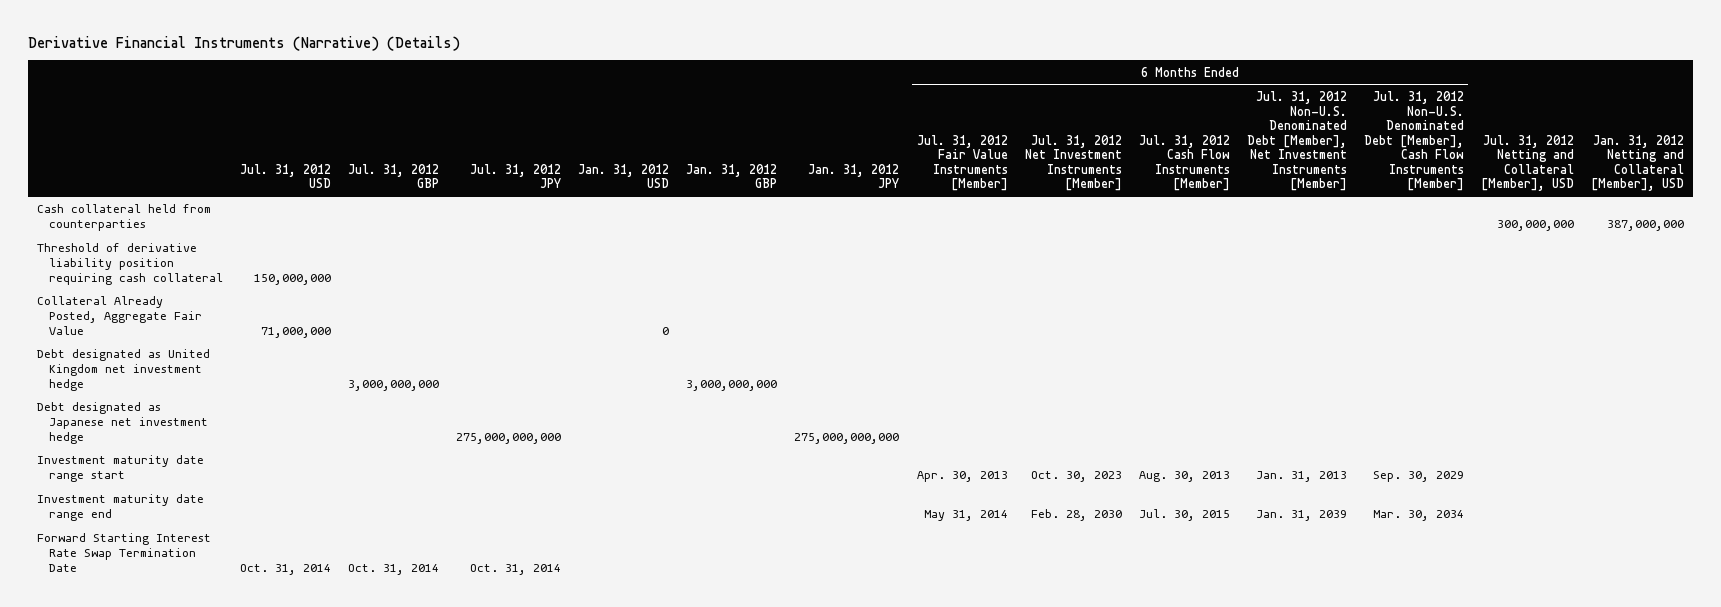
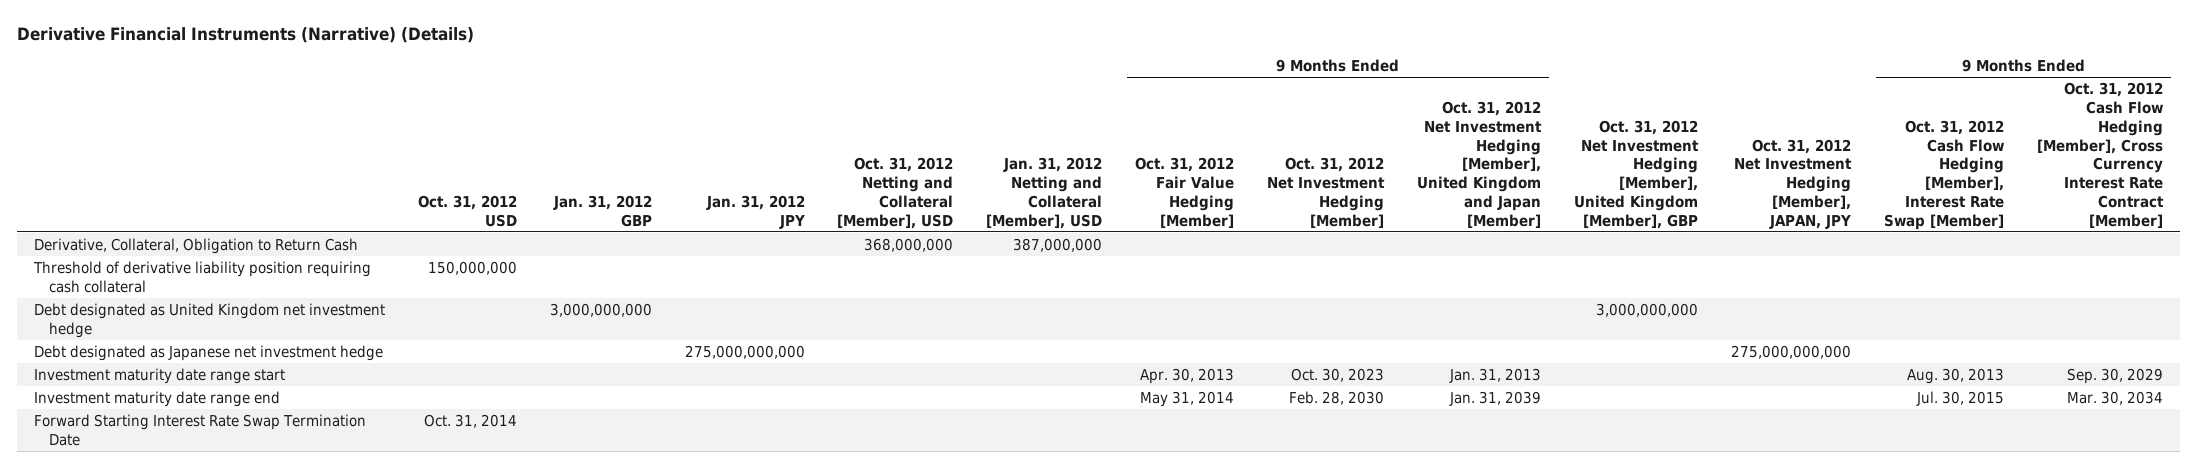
- | Jul. 31, 2012 USD | Jul. 31, 2012 GBP | Jul. 31, 2012 JPY | Jan. 31, 2012 USD | Jan. 31, 2012 GBP | Jan. 31, 2012 JPY | 6 Months Ended Jul. 31, 2012 Fair Value Instruments [Member] | 6 Months Ended Jul. 31, 2012 Net Investment Instruments [Member] | 6 Months Ended Jul. 31, 2012 Cash Flow Instruments [Member] | 6 Months Ended Jul. 31, 2012 Non-U.S. Denominated Debt [Member], Net Investment Instruments [Member] | 6 Months Ended Jul. 31, 2012 Non-U.S. Denominated Debt [Member], Cash Flow Instruments [Member] | Jul. 31, 2012 Netting and Collateral [Member], USD | Jan. 31, 2012 Netting and Collateral [Member], USD
+ | Oct. 31, 2012 USD | Jan. 31, 2012 GBP | Jan. 31, 2012 JPY | Oct. 31, 2012 Netting and Collateral [Member], USD | Jan. 31, 2012 Netting and Collateral [Member], USD | 9 Months Ended Oct. 31, 2012 Fair Value Hedging [Member] | 9 Months Ended Oct. 31, 2012 Net Investment Hedging [Member] | 9 Months Ended Oct. 31, 2012 Net Investment Hedging [Member], United Kingdom and Japan [Member] | Oct. 31, 2012 Net Investment Hedging [Member], United Kingdom [Member], GBP | Oct. 31, 2012 Net Investment Hedging [Member], JAPAN, JPY | 9 Months Ended Oct. 31, 2012 Cash Flow Hedging [Member], Interest Rate Swap [Member] | 9 Months Ended Oct. 31, 2012 Cash Flow Hedging [Member], Cross Currency Interest Rate Contract [Member]
- Cash collateral held from counterparties | | | | | | | | | | | | 300,000,000 | 387,000,000
+ Derivative, Collateral, Obligation to Return Cash | | | | 368,000,000 | 387,000,000 | | | | | | |
- Collateral Already Posted, Aggregate Fair Value | 71,000,000 | | | 0 | | | | | | | | |

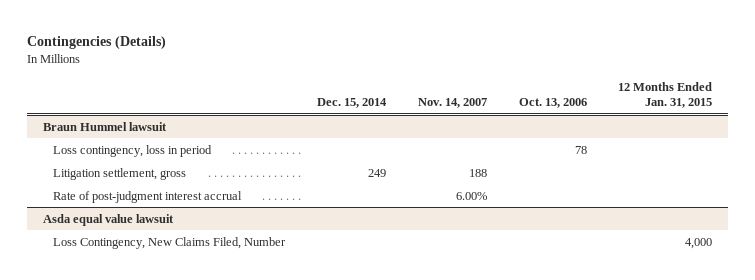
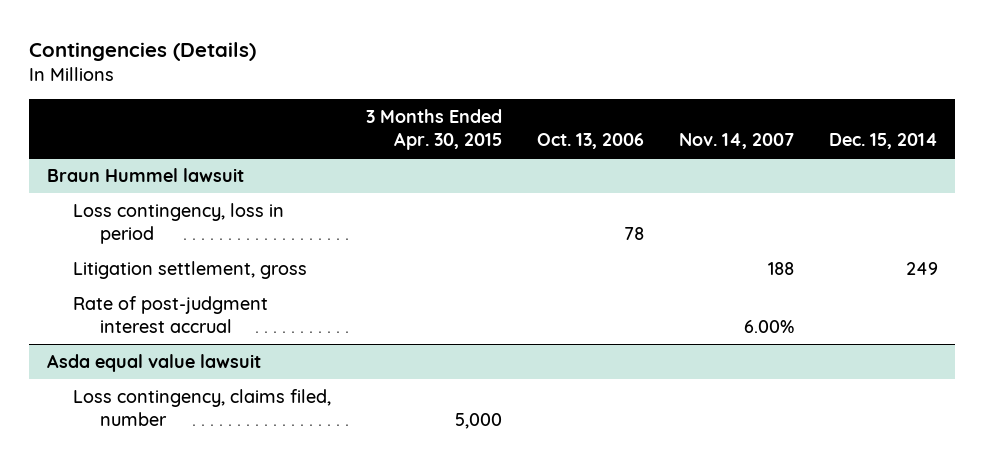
- | Dec. 15, 2014 | Nov. 14, 2007 | Oct. 13, 2006 | 12 Months Ended Jan. 31, 2015
+ | 3 Months Ended Apr. 30, 2015 | Oct. 13, 2006 | Nov. 14, 2007 | Dec. 15, 2014
@ Asda equal value lawsuit
- Loss Contingency, New Claims Filed, Number | | | | 4,000
+ Loss contingency, claims filed, number | 5,000 | | |

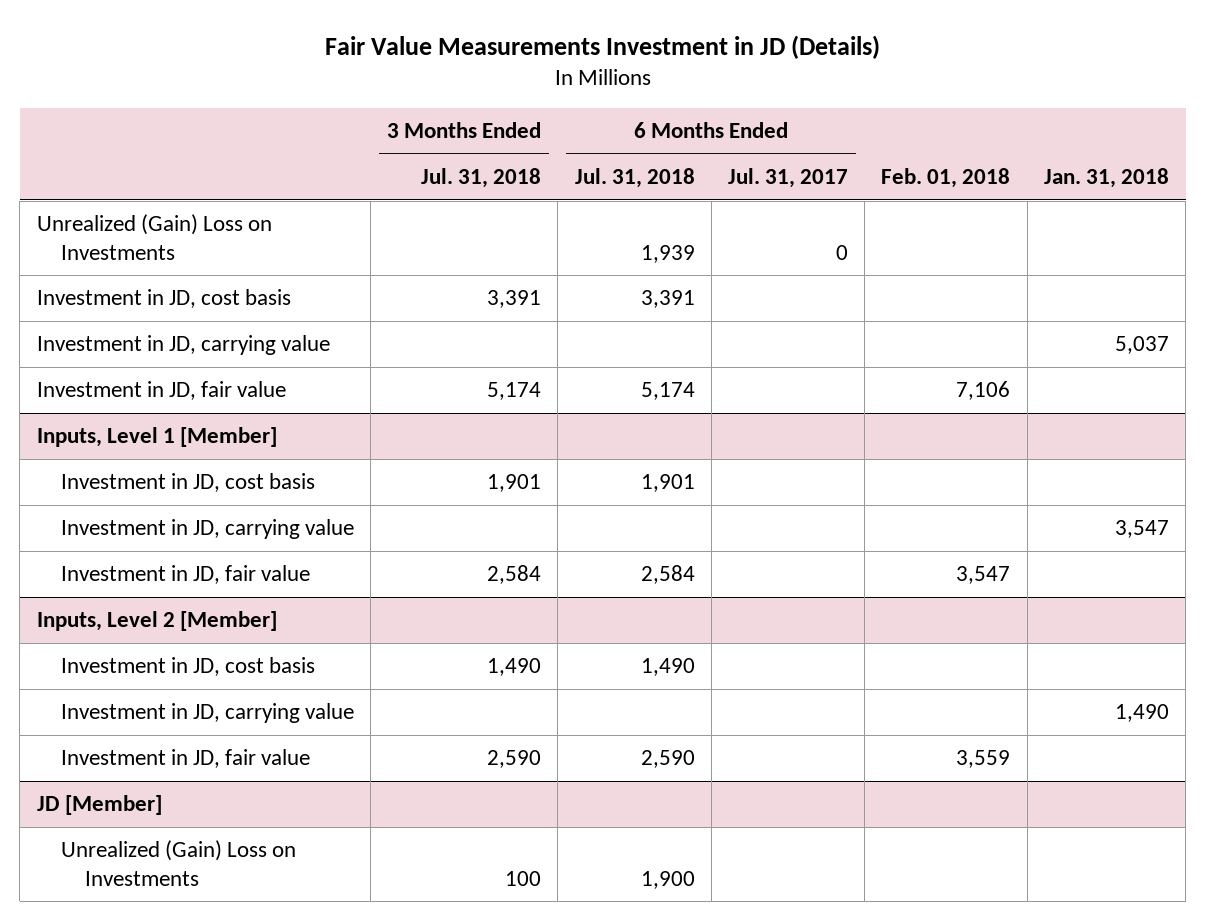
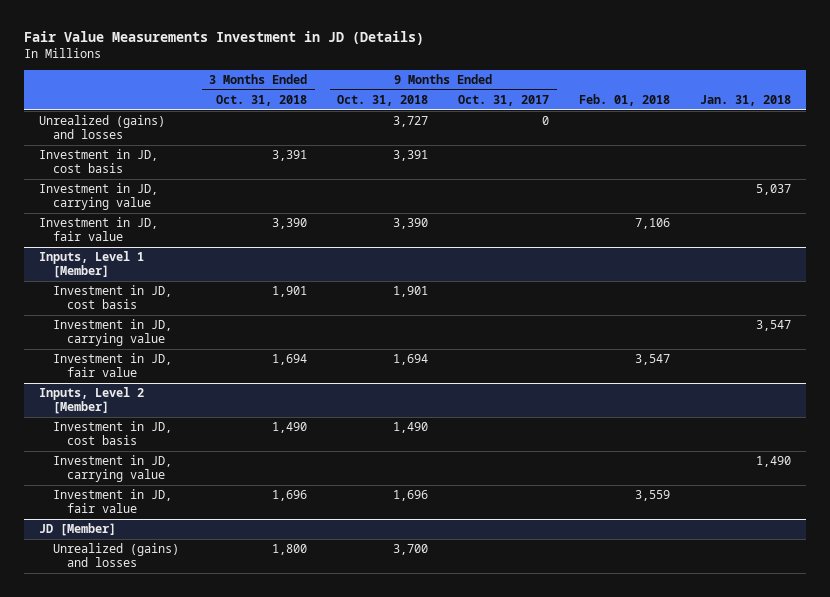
- | 3 Months Ended Jul. 31, 2018 | 6 Months Ended Jul. 31, 2018 | 6 Months Ended Jul. 31, 2017 | Feb. 01, 2018 | Jan. 31, 2018
+ | 3 Months Ended Oct. 31, 2018 | 9 Months Ended Oct. 31, 2018 | 9 Months Ended Oct. 31, 2017 | Feb. 01, 2018 | Jan. 31, 2018
- Unrealized (Gain) Loss on Investments | | 1,939 | 0 | |
+ Unrealized (gains) and losses | | 3,727 | 0 | |
@ JD [Member]
- Unrealized (Gain) Loss on Investments | 100 | 1,900 | | |
+ Unrealized (gains) and losses | 1,800 | 3,700 | | |

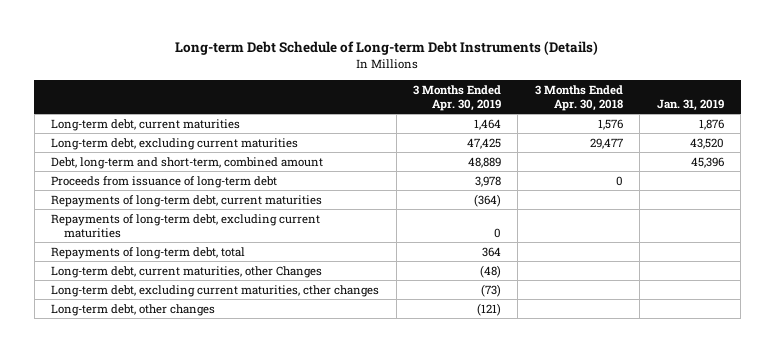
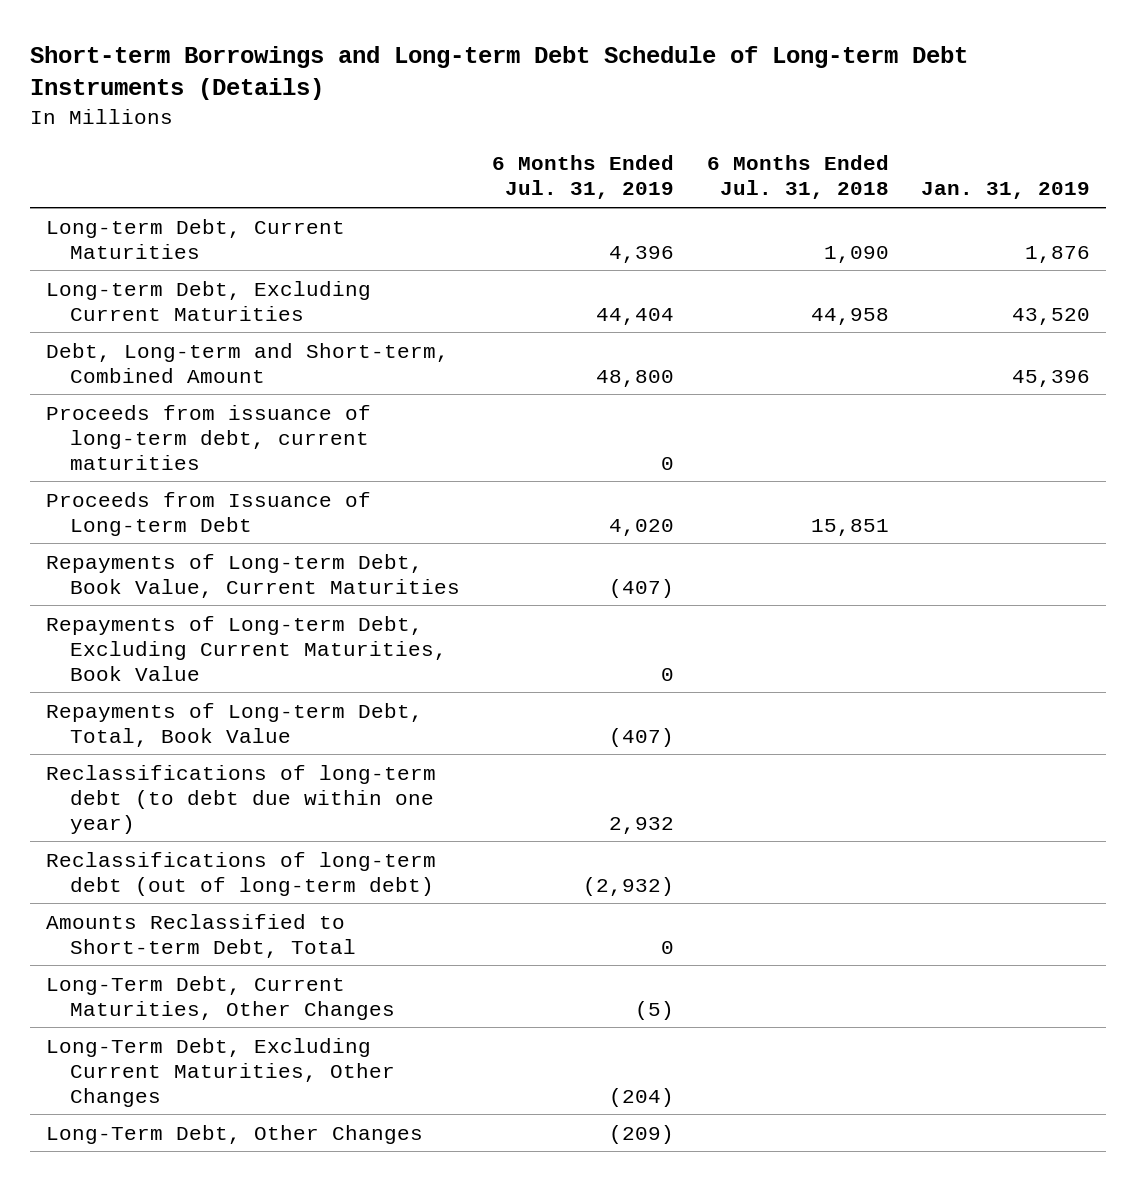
- Long-term Debt Schedule of Long-term Debt Instruments (Details)
+ Short-term Borrowings and Long-term Debt Schedule of Long-term Debt Instruments (Details)
- | 3 Months Ended Apr. 30, 2019 | 3 Months Ended Apr. 30, 2018 | Jan. 31, 2019
+ | 6 Months Ended Jul. 31, 2019 | 6 Months Ended Jul. 31, 2018 | Jan. 31, 2019
- Long-term debt, current maturities | 1,464 | 1,576 | 1,876
- Long-term debt, excluding current maturities | 47,425 | 29,477 | 43,520
- Debt, long-term and short-term, combined amount | 48,889 | | 45,396
- Proceeds from issuance of long-term debt | 3,978 | 0 |
- Repayments of long-term debt, current maturities | (364) | |
- Repayments of long-term debt, excluding current maturities | 0 | |
- Repayments of long-term debt, total | 364 | |
- Long-term debt, current maturities, other Changes | (48) | |
- Long-term debt, excluding current maturities, cther changes | (73) | |
- Long-term debt, other changes | (121) | |
+ Long-term Debt, Current Maturities | 4,396 | 1,090 | 1,876
+ Long-term Debt, Excluding Current Maturities | 44,404 | 44,958 | 43,520
+ Debt, Long-term and Short-term, Combined Amount | 48,800 | | 45,396
+ Proceeds from issuance of long-term debt, current maturities | 0 | |
+ Proceeds from Issuance of Long-term Debt | 4,020 | 15,851 |
+ Repayments of Long-term Debt, Book Value, Current Maturities | (407) | |
+ Repayments of Long-term Debt, Excluding Current Maturities, Book Value | 0 | |
+ Repayments of Long-term Debt, Total, Book Value | (407) | |
+ Reclassifications of long-term debt (to debt due within one year) | 2,932 | |
+ Reclassifications of long-term debt (out of long-term debt) | (2,932) | |
+ Amounts Reclassified to Short-term Debt, Total | 0 | |
+ Long-Term Debt, Current Maturities, Other Changes | (5) | |
+ Long-Term Debt, Excluding Current Maturities, Other Changes | (204) | |
+ Long-Term Debt, Other Changes | (209) | |

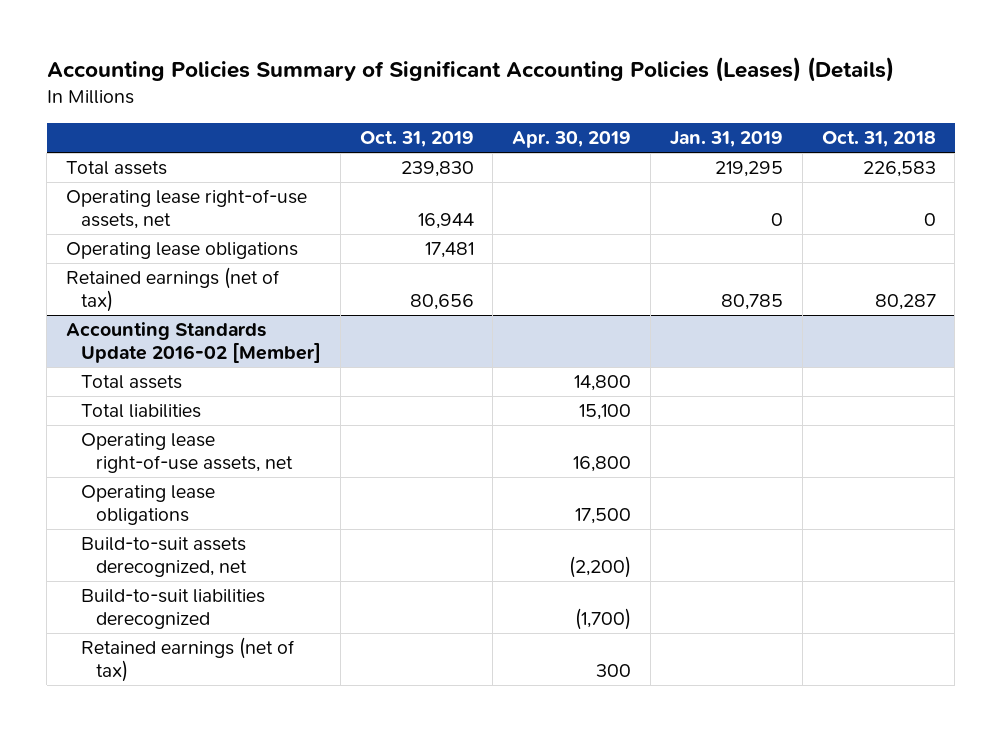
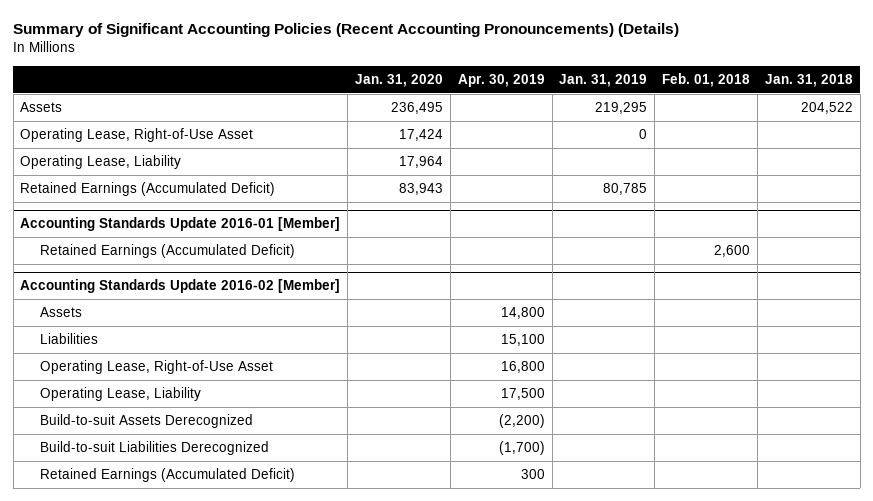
- Accounting Policies Summary of Significant Accounting Policies (Leases) (Details)
+ Summary of Significant Accounting Policies (Recent Accounting Pronouncements) (Details)
- | Oct. 31, 2019 | Apr. 30, 2019 | Jan. 31, 2019 | Oct. 31, 2018
+ | Jan. 31, 2020 | Apr. 30, 2019 | Jan. 31, 2019 | Feb. 01, 2018 | Jan. 31, 2018
- Total assets | 239,830 | | 219,295 | 226,583
- Operating lease right-of-use assets, net | 16,944 | | 0 | 0
- Operating lease obligations | 17,481 | | |
- Retained earnings (net of tax) | 80,656 | | 80,785 | 80,287
+ Assets | 236,495 | | 219,295 | | 204,522
+ Operating Lease, Right-of-Use Asset | 17,424 | | 0 | |
+ Operating Lease, Liability | 17,964 | | | |
+ Retained Earnings (Accumulated Deficit) | 83,943 | | 80,785 | |
+ Accounting Standards Update 2016-01 [Member]
+ Retained Earnings (Accumulated Deficit) | | | | 2,600 |
@ Accounting Standards Update 2016-02 [Member]
- Total assets | | 14,800 | |
- Total liabilities | | 15,100 | |
- Operating lease right-of-use assets, net | | 16,800 | |
- Operating lease obligations | | 17,500 | |
- Build-to-suit assets derecognized, net | | (2,200) | |
- Build-to-suit liabilities derecognized | | (1,700) | |
- Retained earnings (net of tax) | | 300 | |
+ Assets | | 14,800 | | |
+ Liabilities | | 15,100 | | |
+ Operating Lease, Right-of-Use Asset | | 16,800 | | |
+ Operating Lease, Liability | | 17,500 | | |
+ Build-to-suit Assets Derecognized | | (2,200) | | |
+ Build-to-suit Liabilities Derecognized | | (1,700) | | |
+ Retained Earnings (Accumulated Deficit) | | 300 | | |

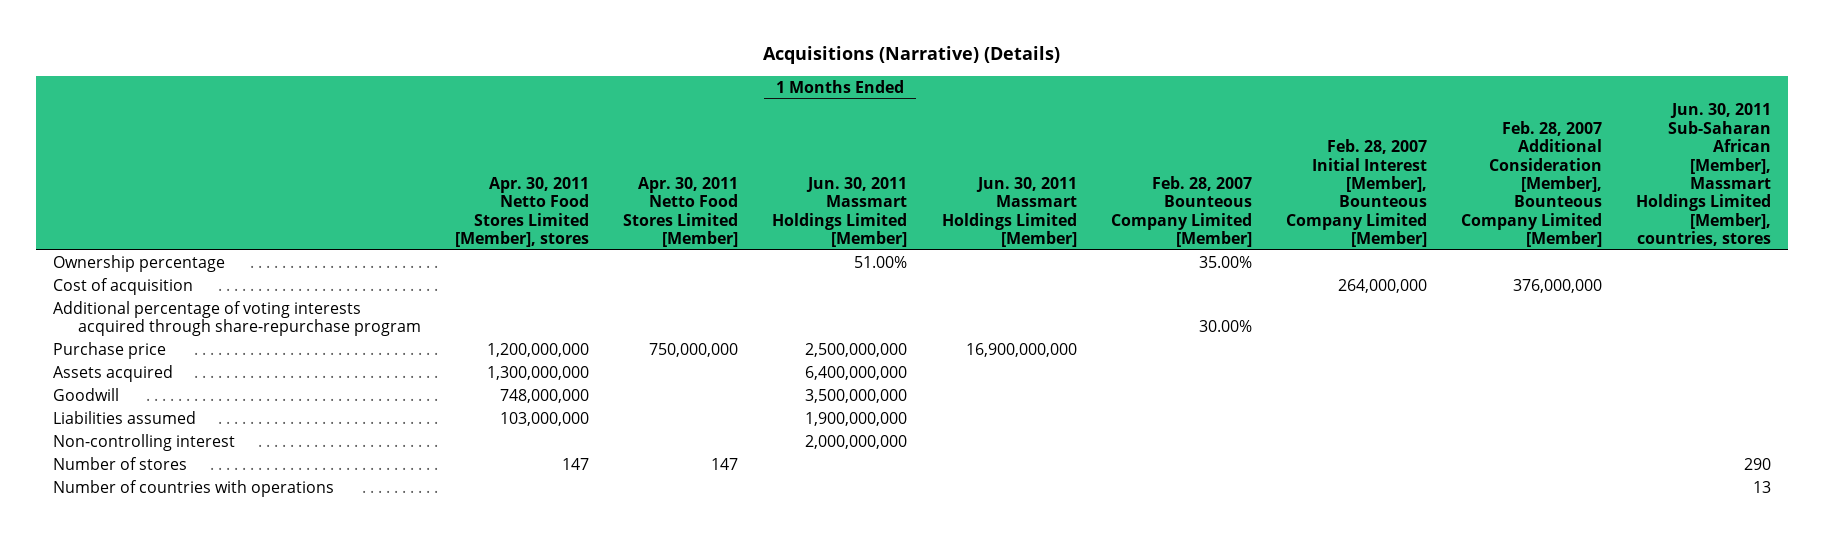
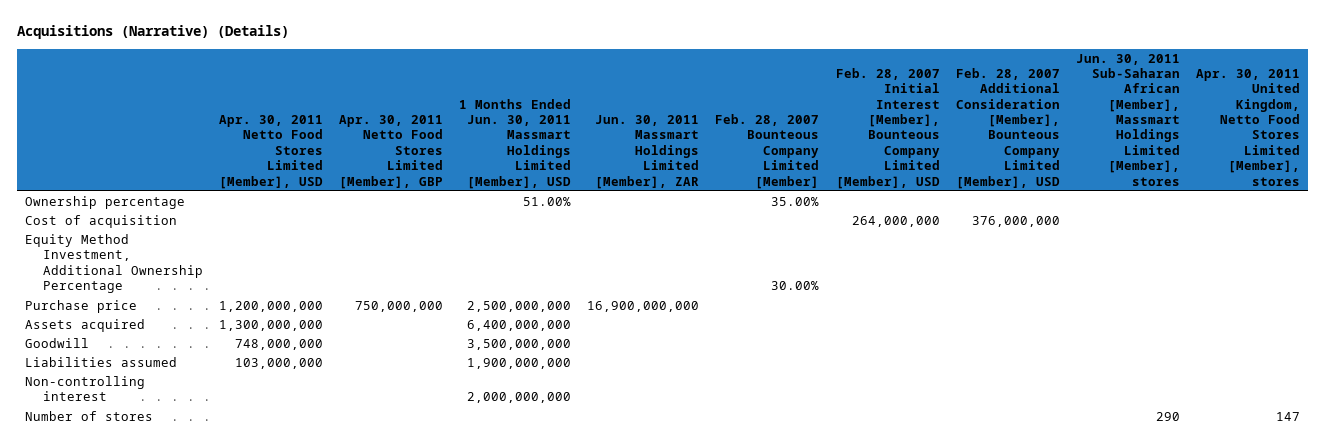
- | Apr. 30, 2011 Netto Food Stores Limited [Member], stores | Apr. 30, 2011 Netto Food Stores Limited [Member] | 1 Months Ended Jun. 30, 2011 Massmart Holdings Limited [Member] | Jun. 30, 2011 Massmart Holdings Limited [Member] | Feb. 28, 2007 Bounteous Company Limited [Member] | Feb. 28, 2007 Initial Interest [Member], Bounteous Company Limited [Member] | Feb. 28, 2007 Additional Consideration [Member], Bounteous Company Limited [Member] | Jun. 30, 2011 Sub-Saharan African [Member], Massmart Holdings Limited [Member], countries, stores
+ | Apr. 30, 2011 Netto Food Stores Limited [Member], USD | Apr. 30, 2011 Netto Food Stores Limited [Member], GBP | 1 Months Ended Jun. 30, 2011 Massmart Holdings Limited [Member], USD | Jun. 30, 2011 Massmart Holdings Limited [Member], ZAR | Feb. 28, 2007 Bounteous Company Limited [Member] | Feb. 28, 2007 Initial Interest [Member], Bounteous Company Limited [Member], USD | Feb. 28, 2007 Additional Consideration [Member], Bounteous Company Limited [Member], USD | Jun. 30, 2011 Sub-Saharan African [Member], Massmart Holdings Limited [Member], stores | Apr. 30, 2011 United Kingdom, Netto Food Stores Limited [Member], stores
- Additional percentage of voting interests acquired through share-repurchase program | | | | | 30.00% | | |
+ Equity Method Investment, Additional Ownership Percentage | | | | | 30.00% | | | |
- Number of countries with operations | | | | | | | | 13

